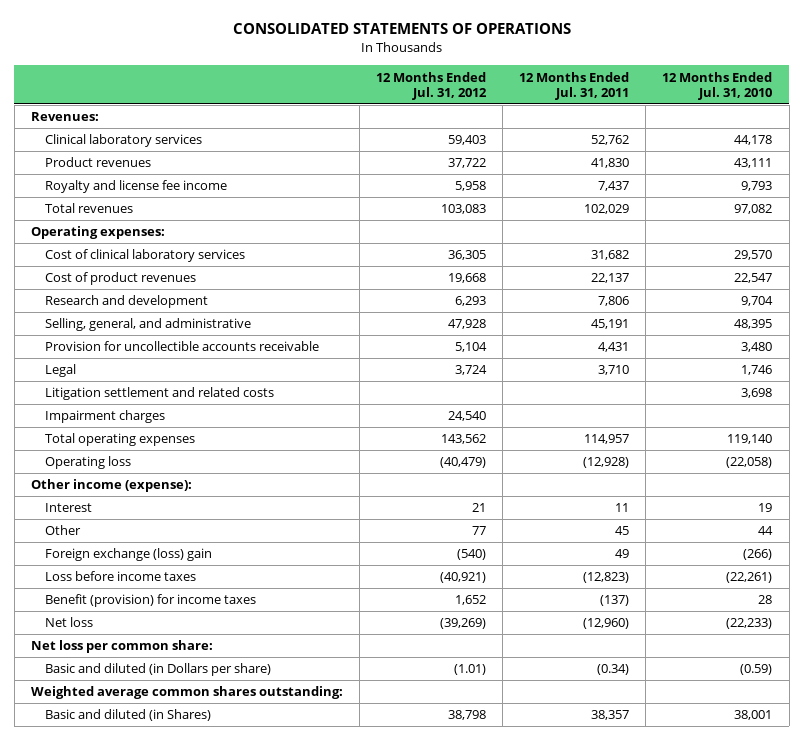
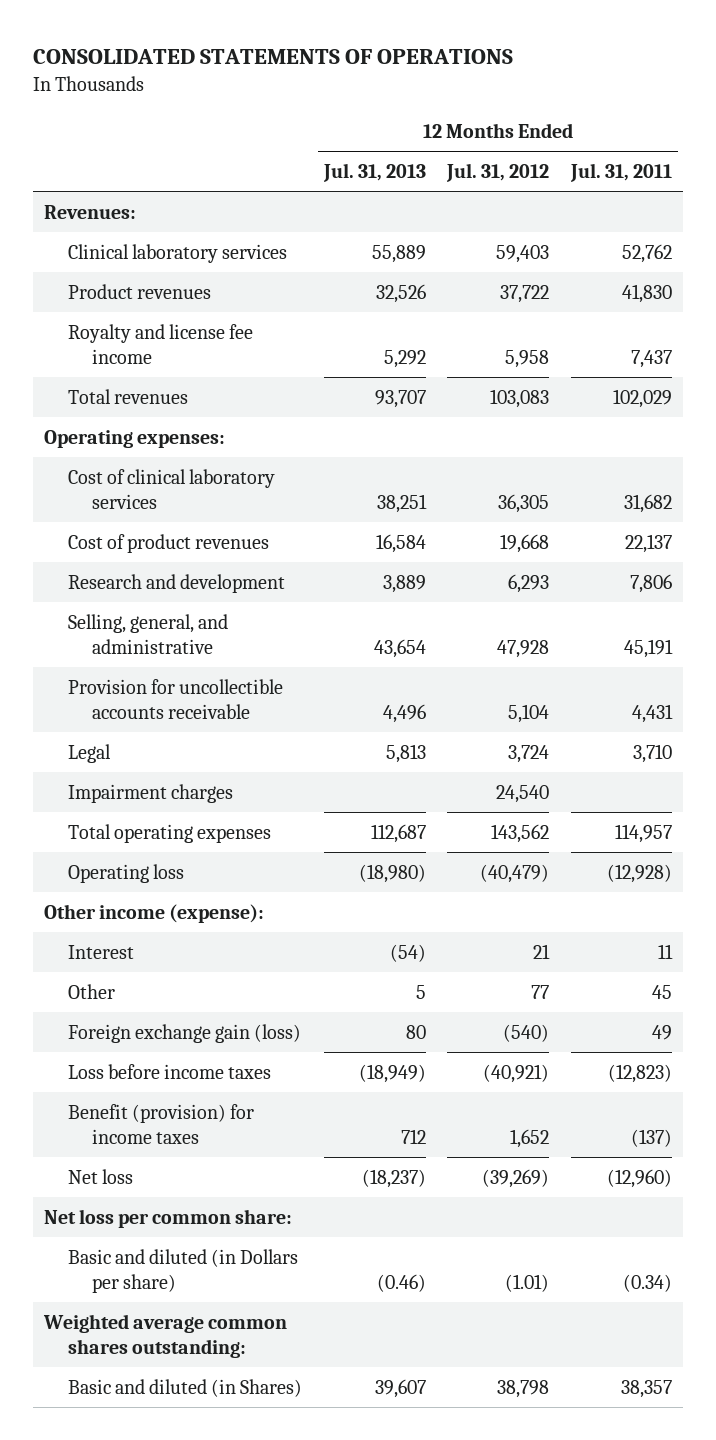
- | 12 Months Ended Jul. 31, 2012 | 12 Months Ended Jul. 31, 2011 | 12 Months Ended Jul. 31, 2010
+ | 12 Months Ended Jul. 31, 2013 | 12 Months Ended Jul. 31, 2012 | 12 Months Ended Jul. 31, 2011
- Litigation settlement and related costs | | | 3,698
- Foreign exchange (loss) gain | (540) | 49 | (266)
+ Foreign exchange gain (loss) | 80 | (540) | 49

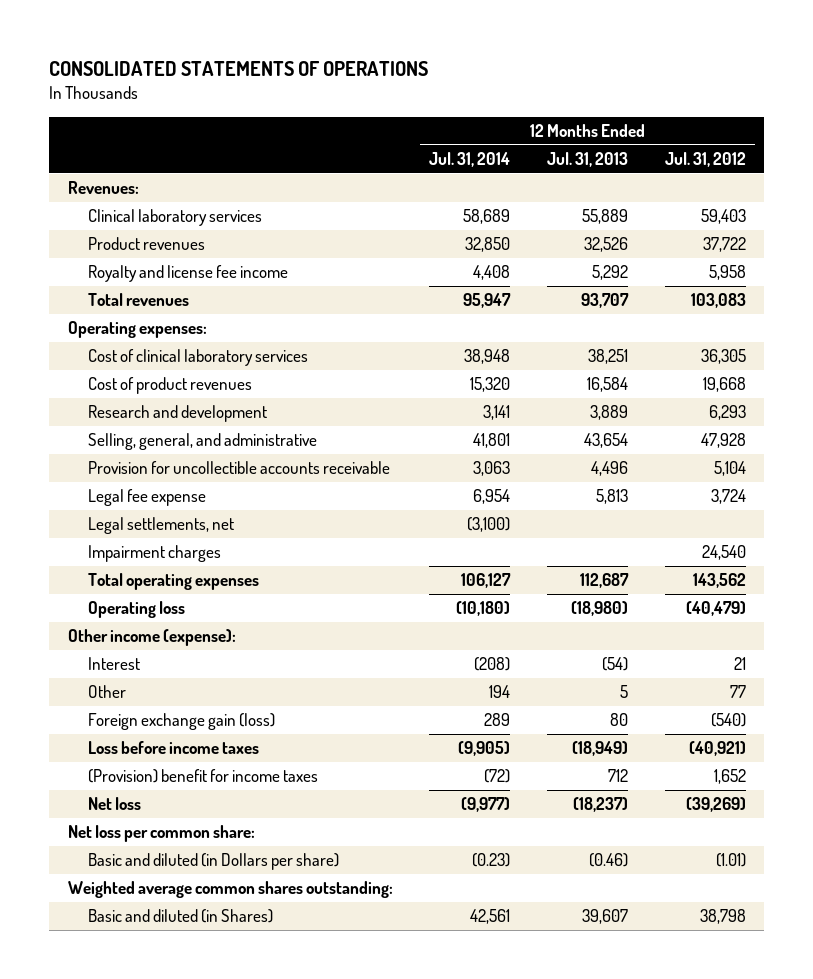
- | 12 Months Ended Jul. 31, 2013 | 12 Months Ended Jul. 31, 2012 | 12 Months Ended Jul. 31, 2011
+ | 12 Months Ended Jul. 31, 2014 | 12 Months Ended Jul. 31, 2013 | 12 Months Ended Jul. 31, 2012
- Legal | 5,813 | 3,724 | 3,710
+ Legal fee expense | 6,954 | 5,813 | 3,724
+ Legal settlements, net | (3,100) | |
- Benefit (provision) for income taxes | 712 | 1,652 | (137)
+ (Provision) benefit for income taxes | (72) | 712 | 1,652

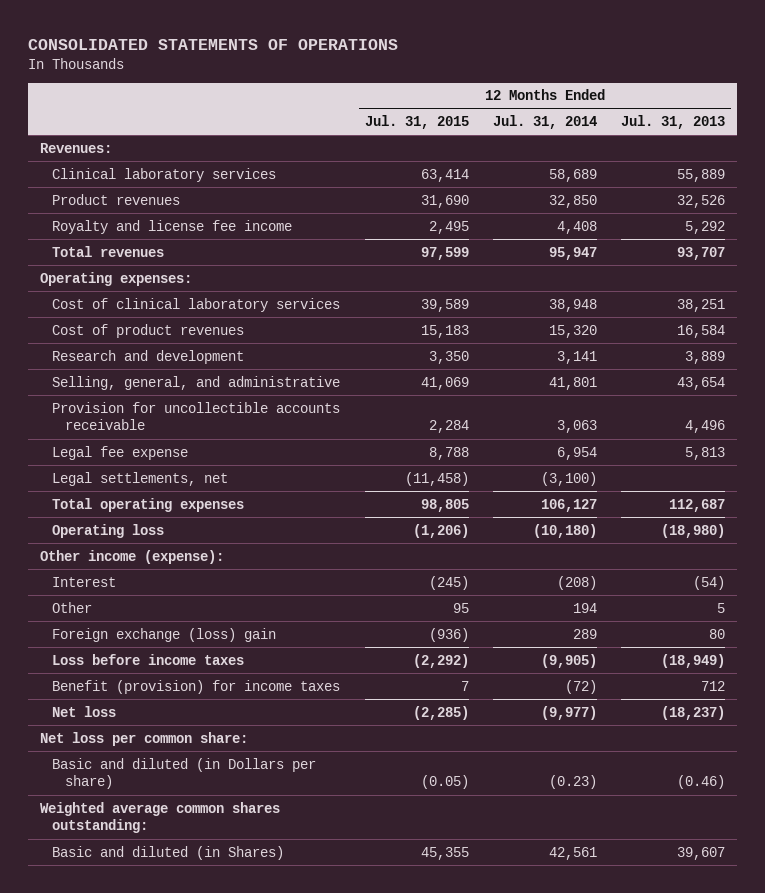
- | 12 Months Ended Jul. 31, 2014 | 12 Months Ended Jul. 31, 2013 | 12 Months Ended Jul. 31, 2012
+ | 12 Months Ended Jul. 31, 2015 | 12 Months Ended Jul. 31, 2014 | 12 Months Ended Jul. 31, 2013
- Impairment charges | | | 24,540
- Foreign exchange gain (loss) | 289 | 80 | (540)
+ Foreign exchange (loss) gain | (936) | 289 | 80
- (Provision) benefit for income taxes | (72) | 712 | 1,652
+ Benefit (provision) for income taxes | 7 | (72) | 712

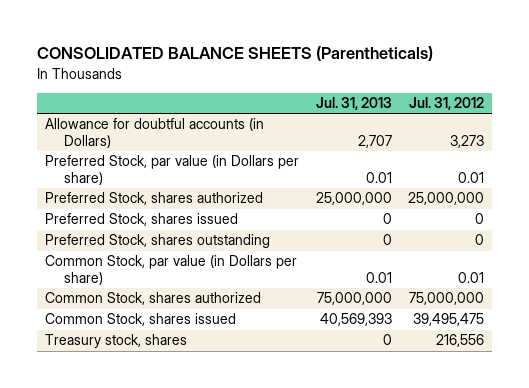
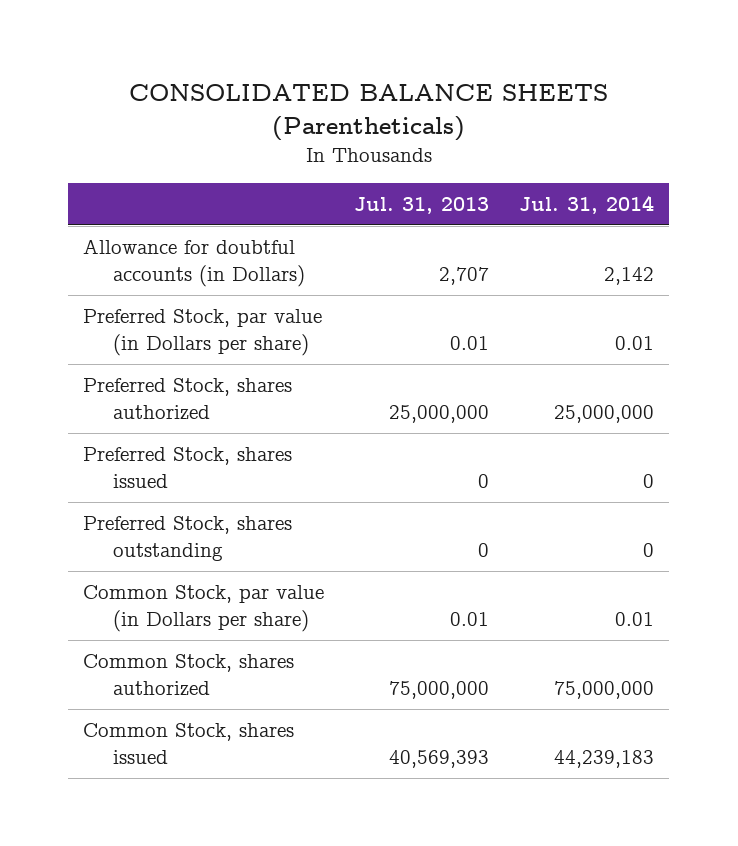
- | Jul. 31, 2013 | Jul. 31, 2012
+ | Jul. 31, 2013 | Jul. 31, 2014
- Treasury stock, shares | 0 | 216,556

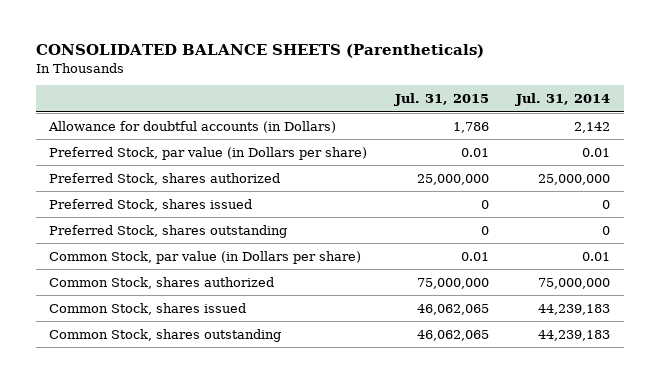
- | Jul. 31, 2013 | Jul. 31, 2014
+ | Jul. 31, 2015 | Jul. 31, 2014
+ Common Stock, shares outstanding | 46,062,065 | 44,239,183

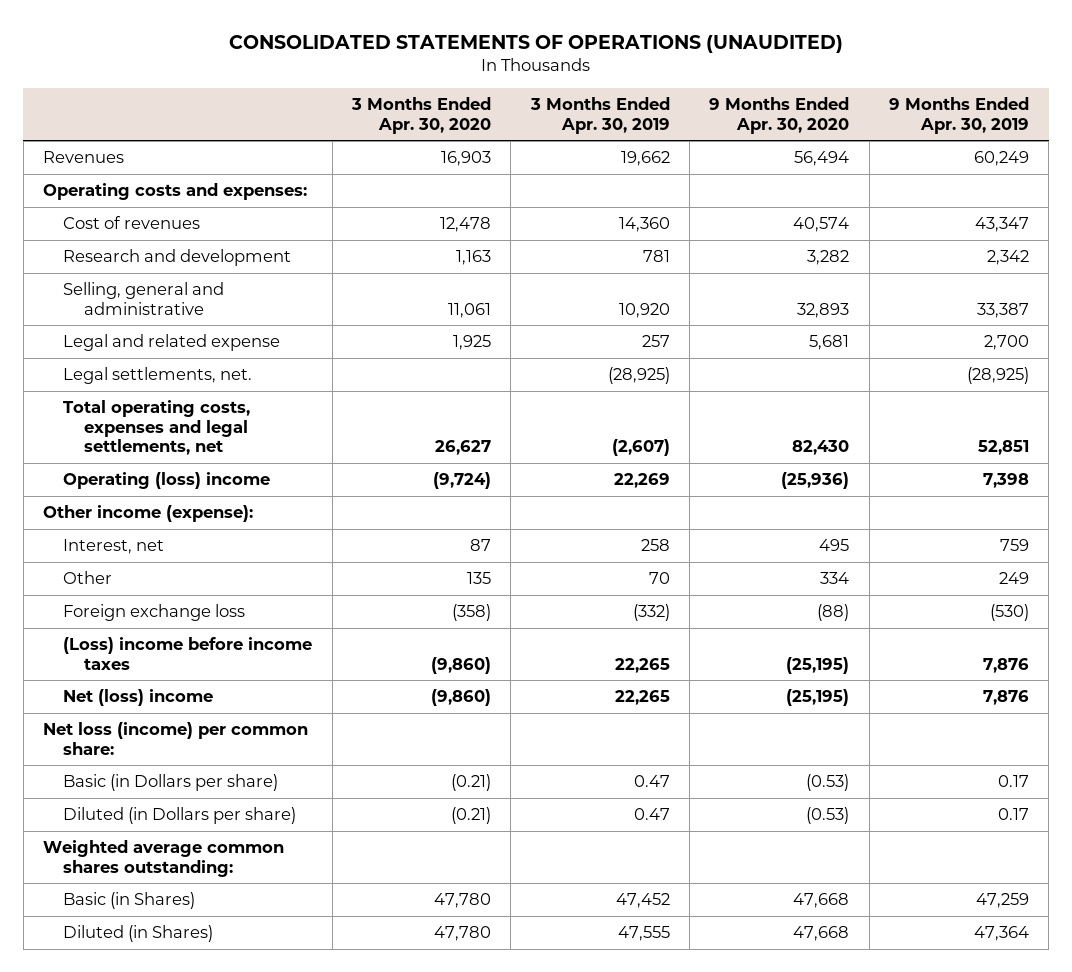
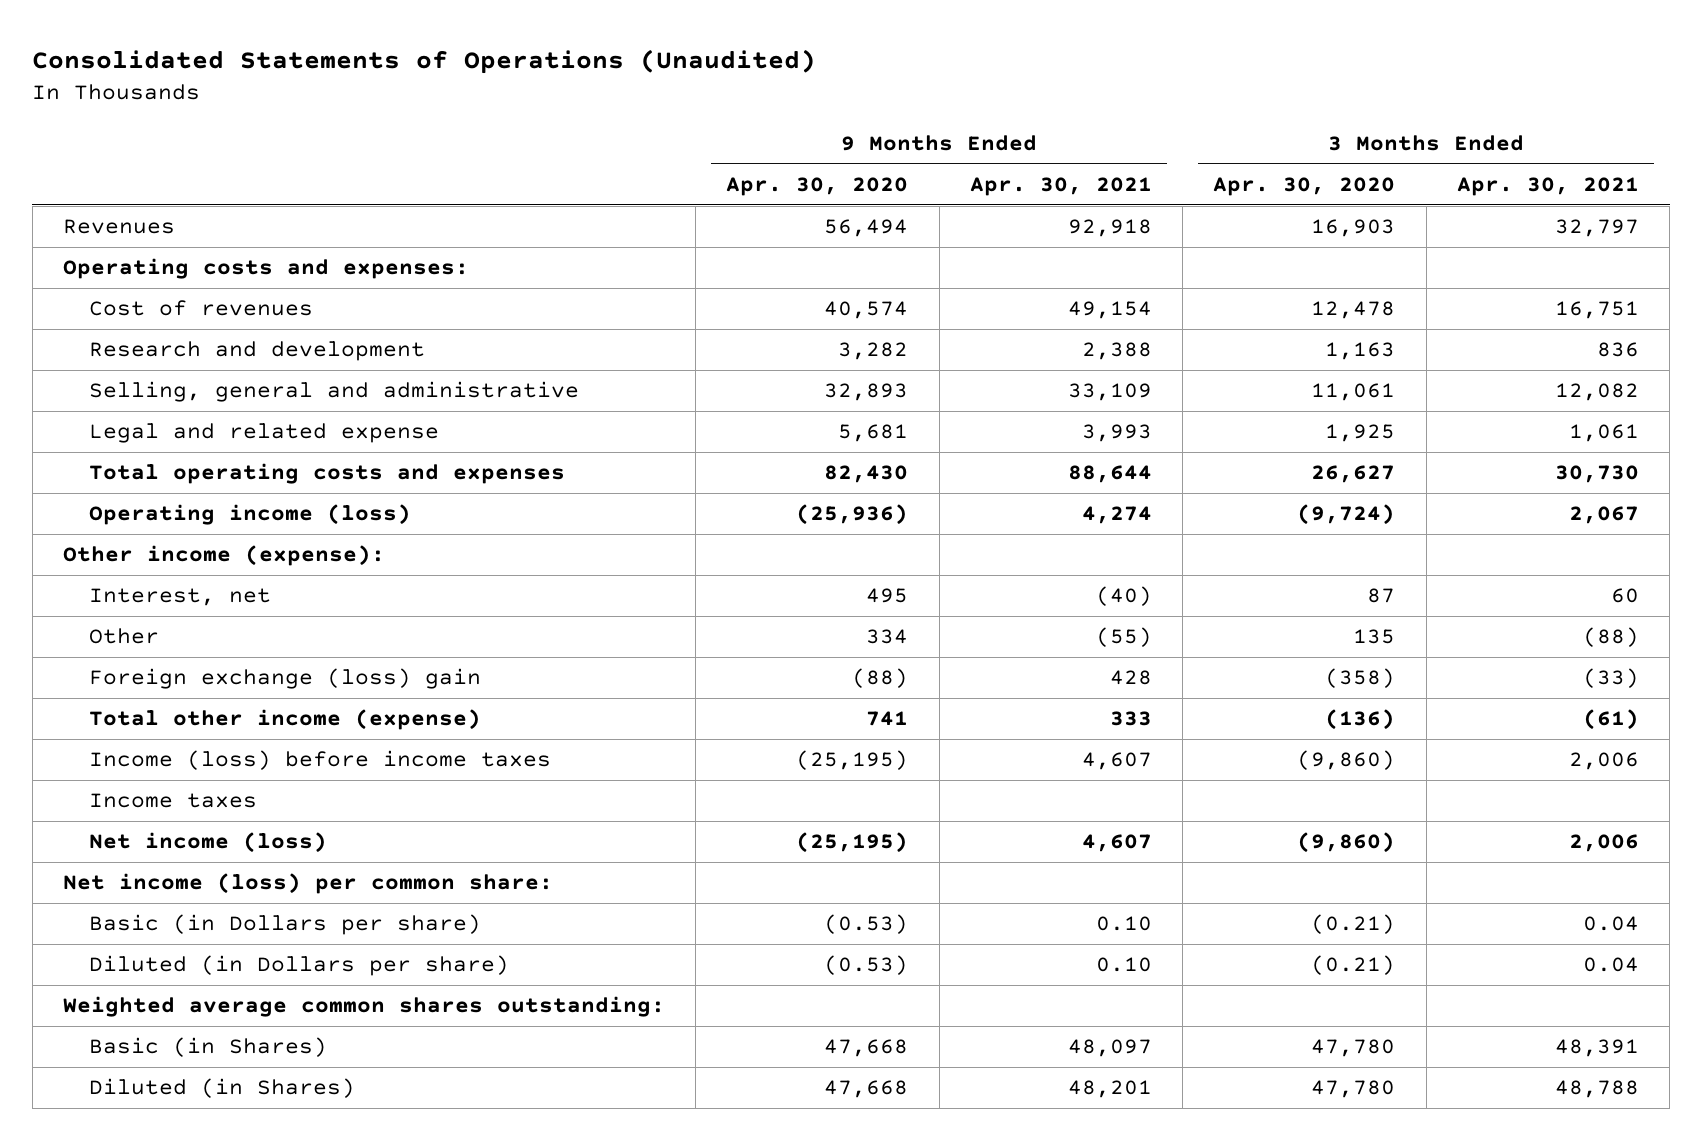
- CONSOLIDATED STATEMENTS OF OPERATIONS (UNAUDITED)
+ Consolidated Statements of Operations (Unaudited)
- | 3 Months Ended Apr. 30, 2020 | 3 Months Ended Apr. 30, 2019 | 9 Months Ended Apr. 30, 2020 | 9 Months Ended Apr. 30, 2019
+ | 9 Months Ended Apr. 30, 2020 | 9 Months Ended Apr. 30, 2021 | 3 Months Ended Apr. 30, 2020 | 3 Months Ended Apr. 30, 2021
- Legal settlements, net. | | (28,925) | | (28,925)
- Total operating costs, expenses and legal settlements, net | 26,627 | (2,607) | 82,430 | 52,851
- Operating (loss) income | (9,724) | 22,269 | (25,936) | 7,398
+ Total operating costs and expenses | 82,430 | 88,644 | 26,627 | 30,730
+ Operating income (loss) | (25,936) | 4,274 | (9,724) | 2,067
- Foreign exchange loss | (358) | (332) | (88) | (530)
- (Loss) income before income taxes | (9,860) | 22,265 | (25,195) | 7,876
- Net (loss) income | (9,860) | 22,265 | (25,195) | 7,876
- Net loss (income) per common share:
+ Foreign exchange (loss) gain | (88) | 428 | (358) | (33)
+ Total other income (expense) | 741 | 333 | (136) | (61)
+ Income (loss) before income taxes | (25,195) | 4,607 | (9,860) | 2,006
+ Income taxes
+ Net income (loss) | (25,195) | 4,607 | (9,860) | 2,006
+ Net income (loss) per common share:

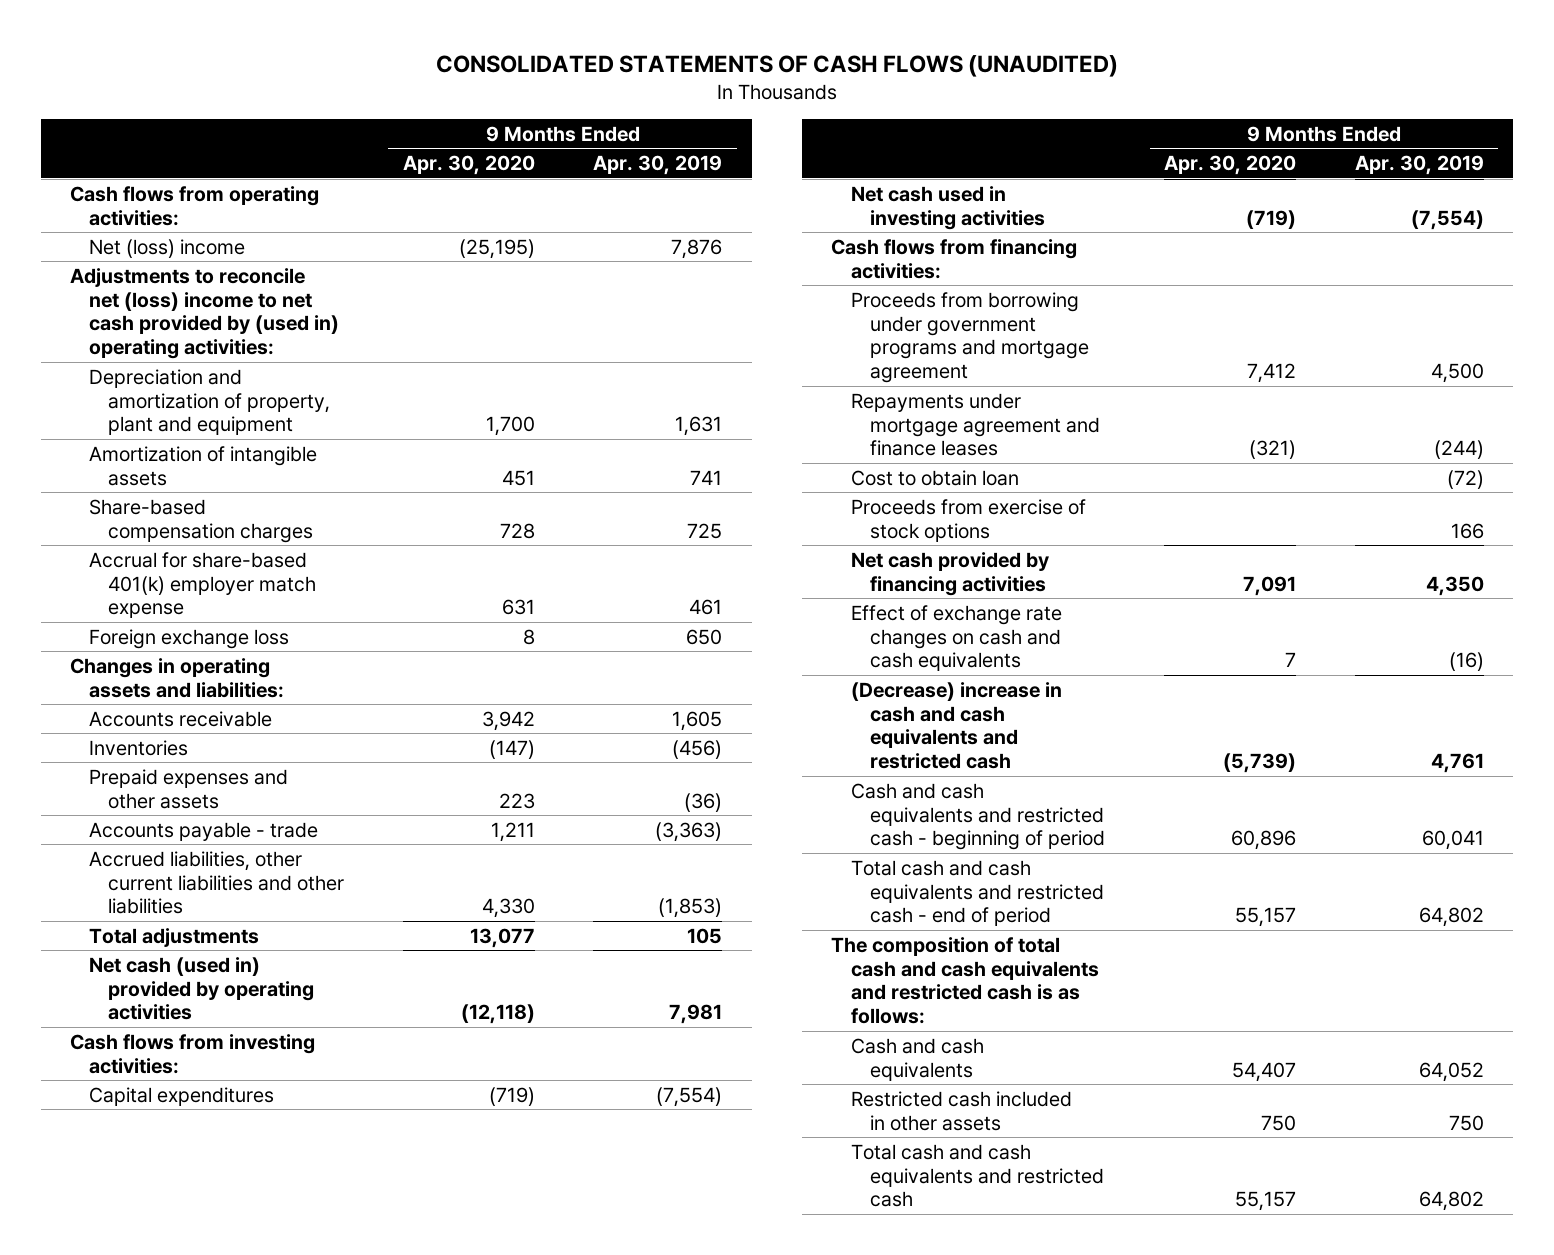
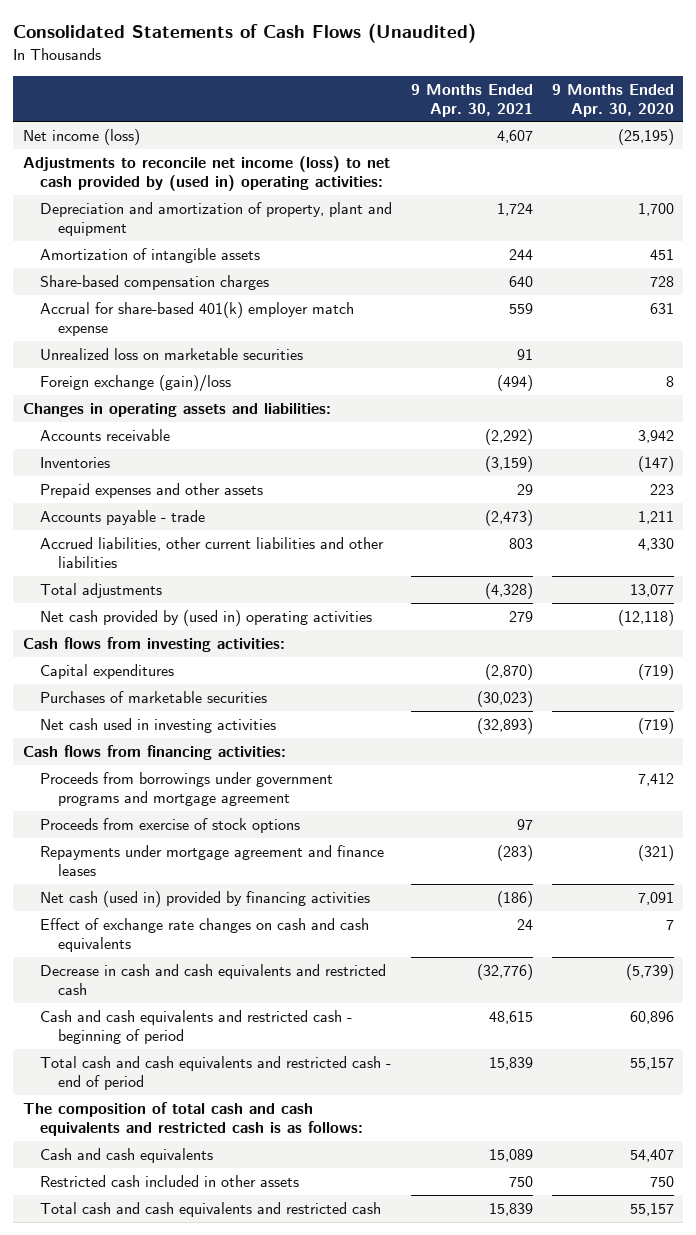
- CONSOLIDATED STATEMENTS OF CASH FLOWS (UNAUDITED)
+ Consolidated Statements of Cash Flows (Unaudited)
- | 9 Months Ended Apr. 30, 2020 | 9 Months Ended Apr. 30, 2019
+ | 9 Months Ended Apr. 30, 2021 | 9 Months Ended Apr. 30, 2020
- Cash flows from operating activities:
- Net (loss) income | (25,195) | 7,876
- Adjustments to reconcile net (loss) income to net cash provided by (used in) operating activities:
+ Net income (loss) | 4,607 | (25,195)
+ Adjustments to reconcile net income (loss) to net cash provided by (used in) operating activities:
- Foreign exchange loss | 8 | 650
+ Unrealized loss on marketable securities | 91 |
+ Foreign exchange (gain)/loss | (494) | 8
- Net cash (used in) provided by operating activities | (12,118) | 7,981
+ Net cash provided by (used in) operating activities | 279 | (12,118)
+ Purchases of marketable securities | (30,023) |
- Proceeds from borrowing under government programs and mortgage agreement | 7,412 | 4,500
- Cost to obtain loan | | (72)
+ Proceeds from borrowings under government programs and mortgage agreement | | 7,412
- Net cash provided by financing activities | 7,091 | 4,350
moved down: Repayments under mortgage agreement and finance leases | (283) | (321)
+ Net cash (used in) provided by financing activities | (186) | 7,091
- (Decrease) increase in cash and cash equivalents and restricted cash | (5,739) | 4,761
+ Decrease in cash and cash equivalents and restricted cash | (32,776) | (5,739)

